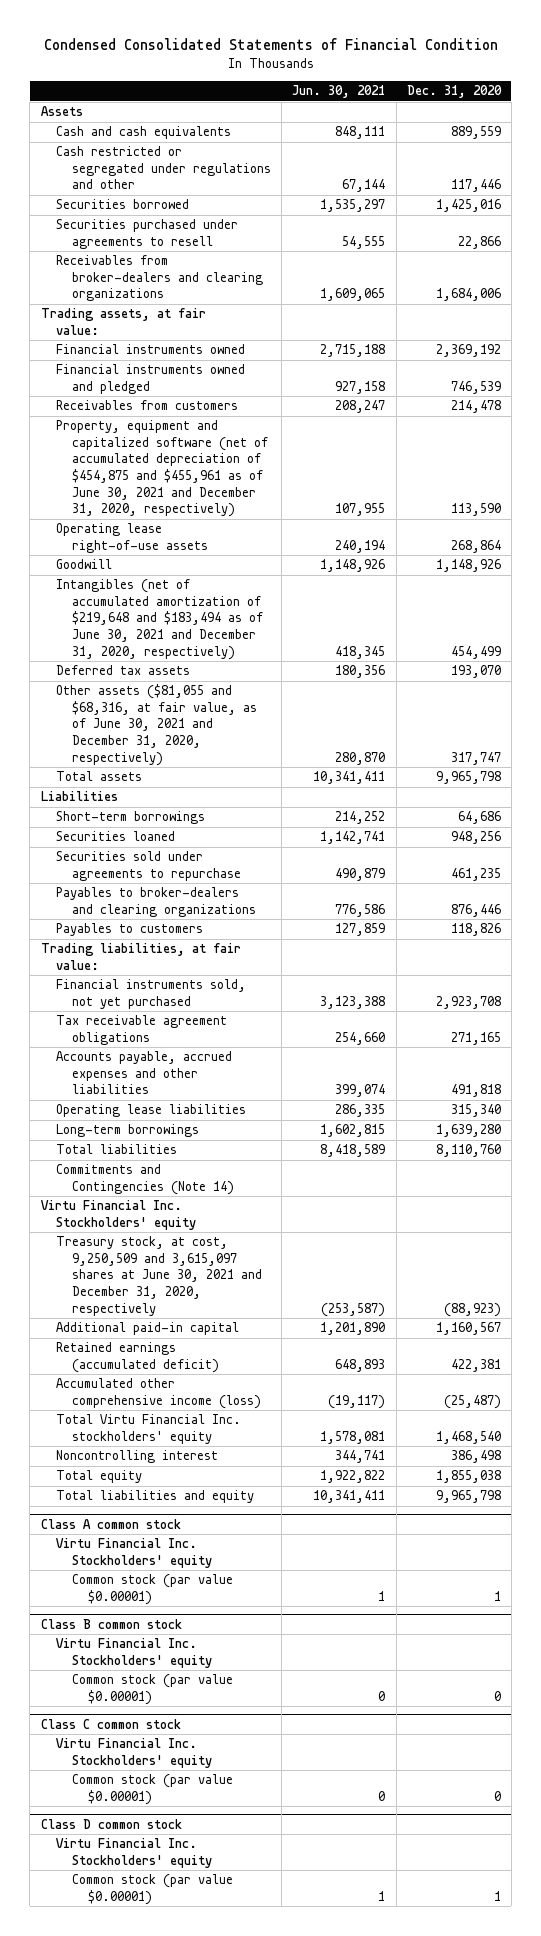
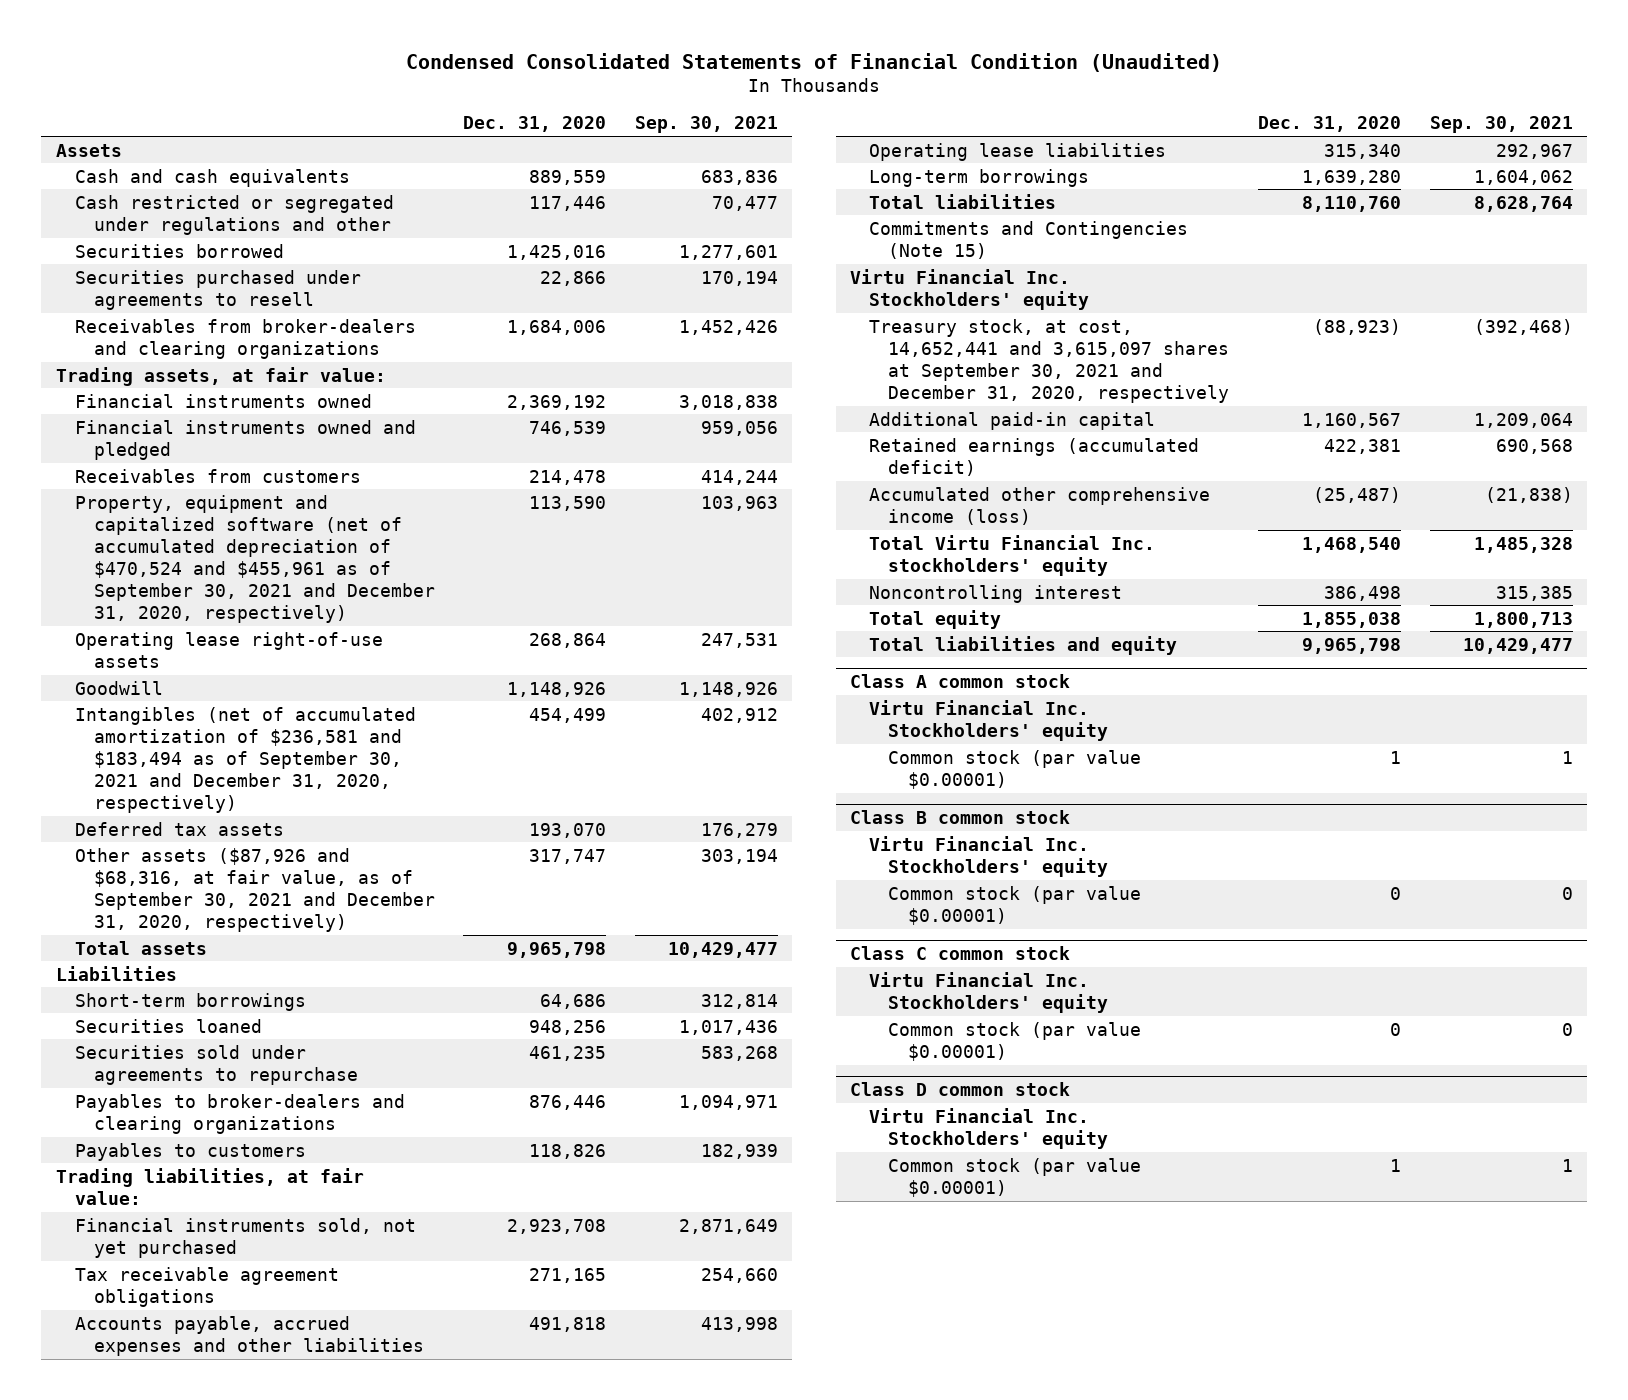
- Condensed Consolidated Statements of Financial Condition
+ Condensed Consolidated Statements of Financial Condition (Unaudited)
- | Jun. 30, 2021 | Dec. 31, 2020
+ | Dec. 31, 2020 | Sep. 30, 2021
- Property, equipment and capitalized software (net of accumulated depreciation of $454,875 and $455,961 as of June 30, 2021 and December 31, 2020, respectively) | 107,955 | 113,590
+ Property, equipment and capitalized software (net of accumulated depreciation of $470,524 and $455,961 as of September 30, 2021 and December 31, 2020, respectively) | 113,590 | 103,963
- Intangibles (net of accumulated amortization of $219,648 and $183,494 as of June 30, 2021 and December 31, 2020, respectively) | 418,345 | 454,499
+ Intangibles (net of accumulated amortization of $236,581 and $183,494 as of September 30, 2021 and December 31, 2020, respectively) | 454,499 | 402,912
- Other assets ($81,055 and $68,316, at fair value, as of June 30, 2021 and December 31, 2020, respectively) | 280,870 | 317,747
+ Other assets ($87,926 and $68,316, at fair value, as of September 30, 2021 and December 31, 2020, respectively) | 317,747 | 303,194
- Commitments and Contingencies (Note 14)
+ Commitments and Contingencies (Note 15)
- Treasury stock, at cost, 9,250,509 and 3,615,097 shares at June 30, 2021 and December 31, 2020, respectively | (253,587) | (88,923)
+ Treasury stock, at cost, 14,652,441 and 3,615,097 shares at September 30, 2021 and December 31, 2020, respectively | (88,923) | (392,468)

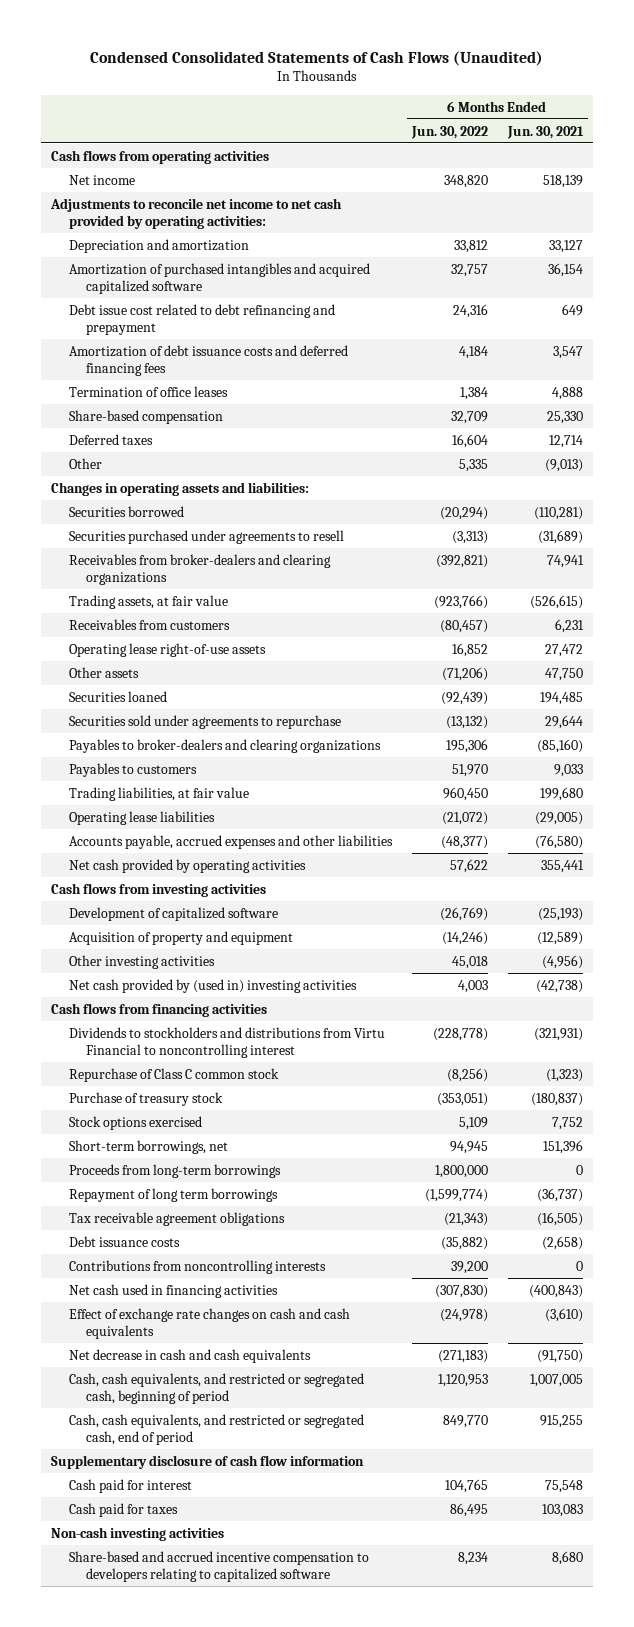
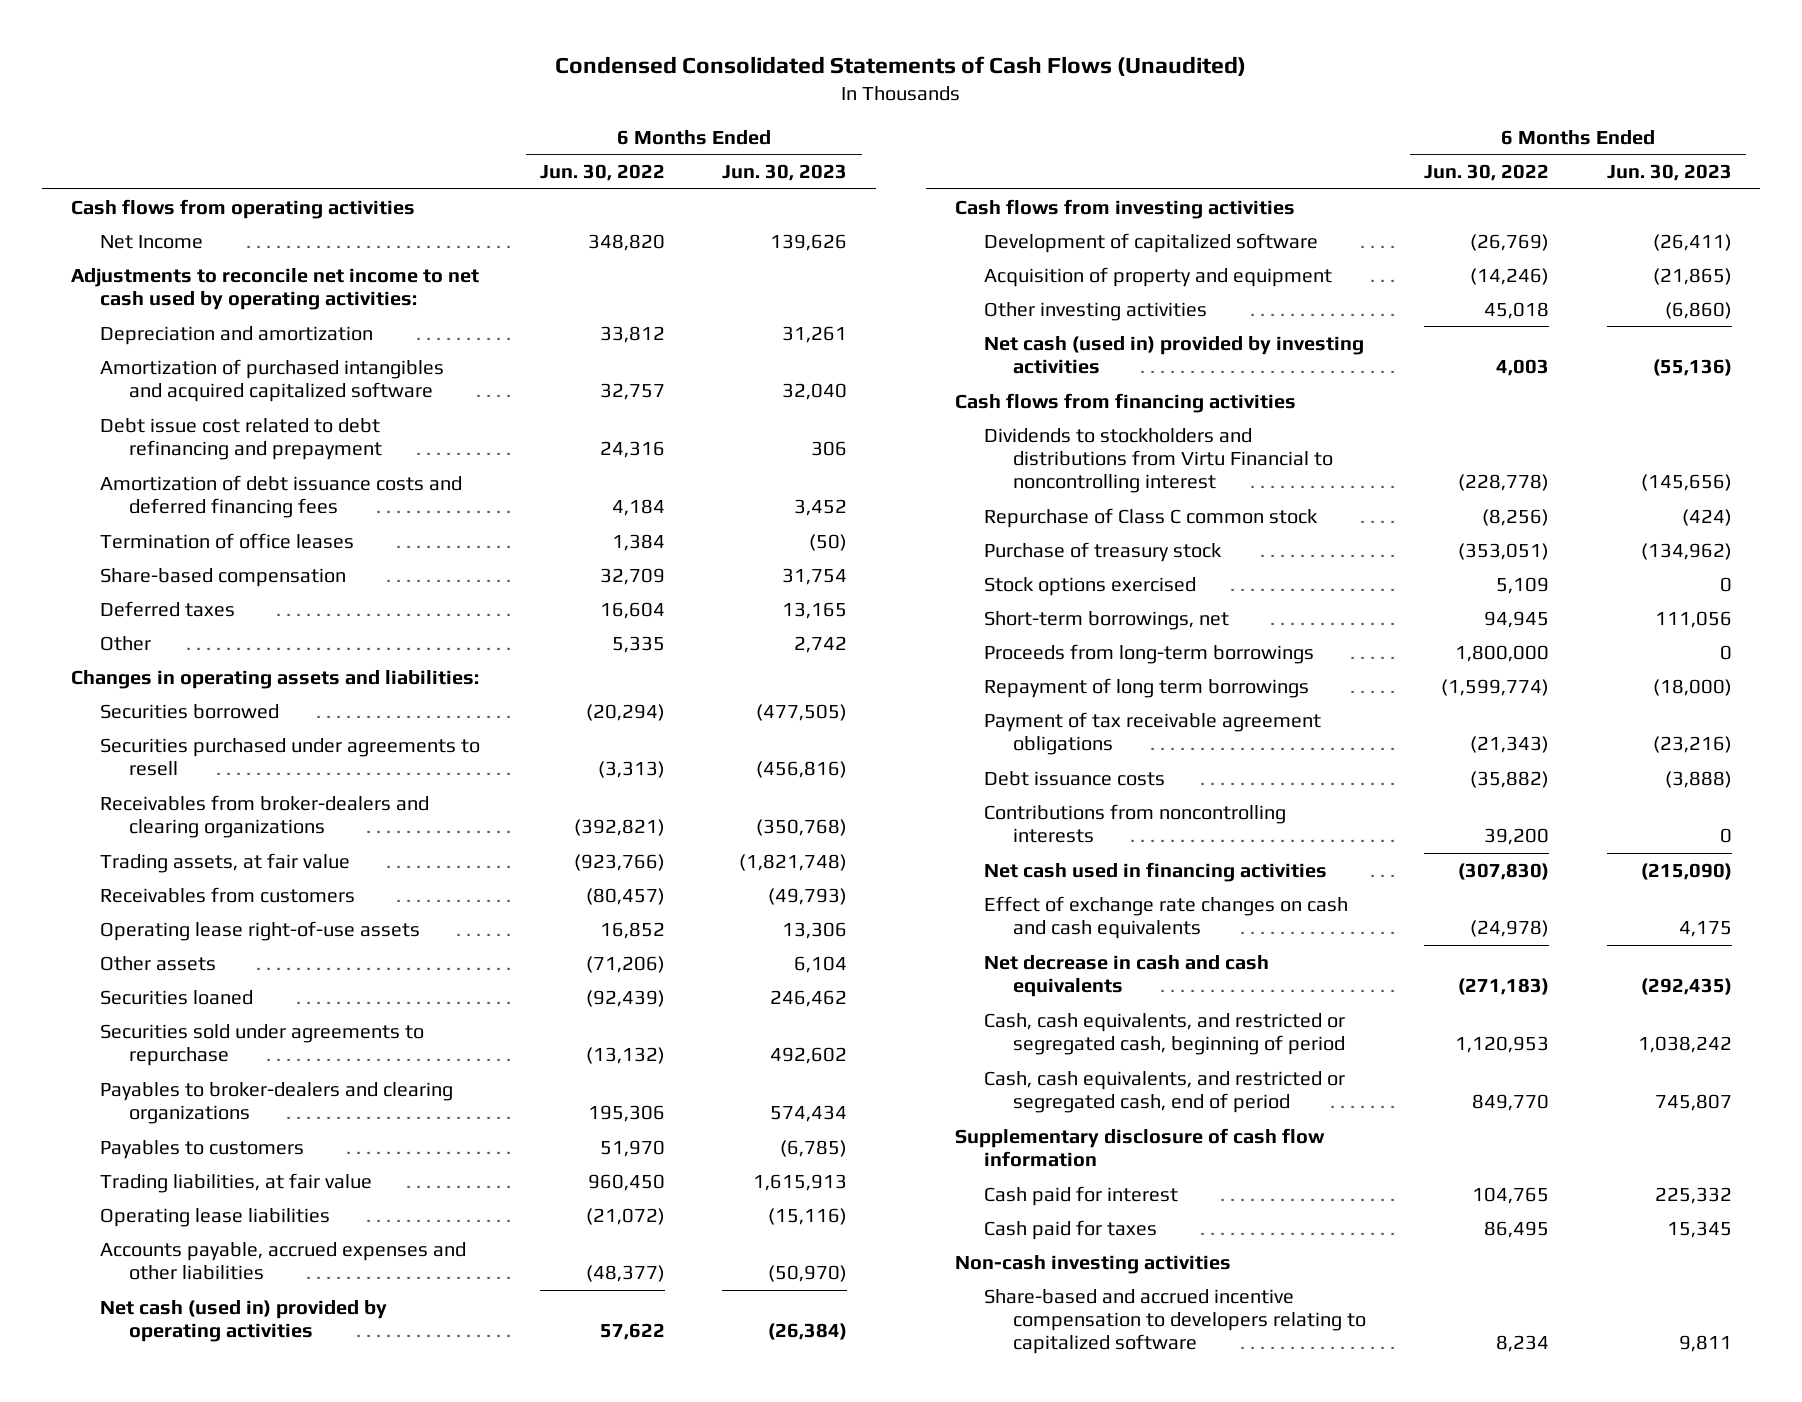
- | 6 Months Ended Jun. 30, 2022 | 6 Months Ended Jun. 30, 2021
+ | 6 Months Ended Jun. 30, 2022 | 6 Months Ended Jun. 30, 2023
- Net income | 348,820 | 518,139
- Adjustments to reconcile net income to net cash provided by operating activities:
+ Net Income | 348,820 | 139,626
+ Adjustments to reconcile net income to net cash used by operating activities:
- Net cash provided by operating activities | 57,622 | 355,441
+ Net cash (used in) provided by operating activities | 57,622 | (26,384)
- Net cash provided by (used in) investing activities | 4,003 | (42,738)
+ Net cash (used in) provided by investing activities | 4,003 | (55,136)
- Tax receivable agreement obligations | (21,343) | (16,505)
+ Payment of tax receivable agreement obligations | (21,343) | (23,216)

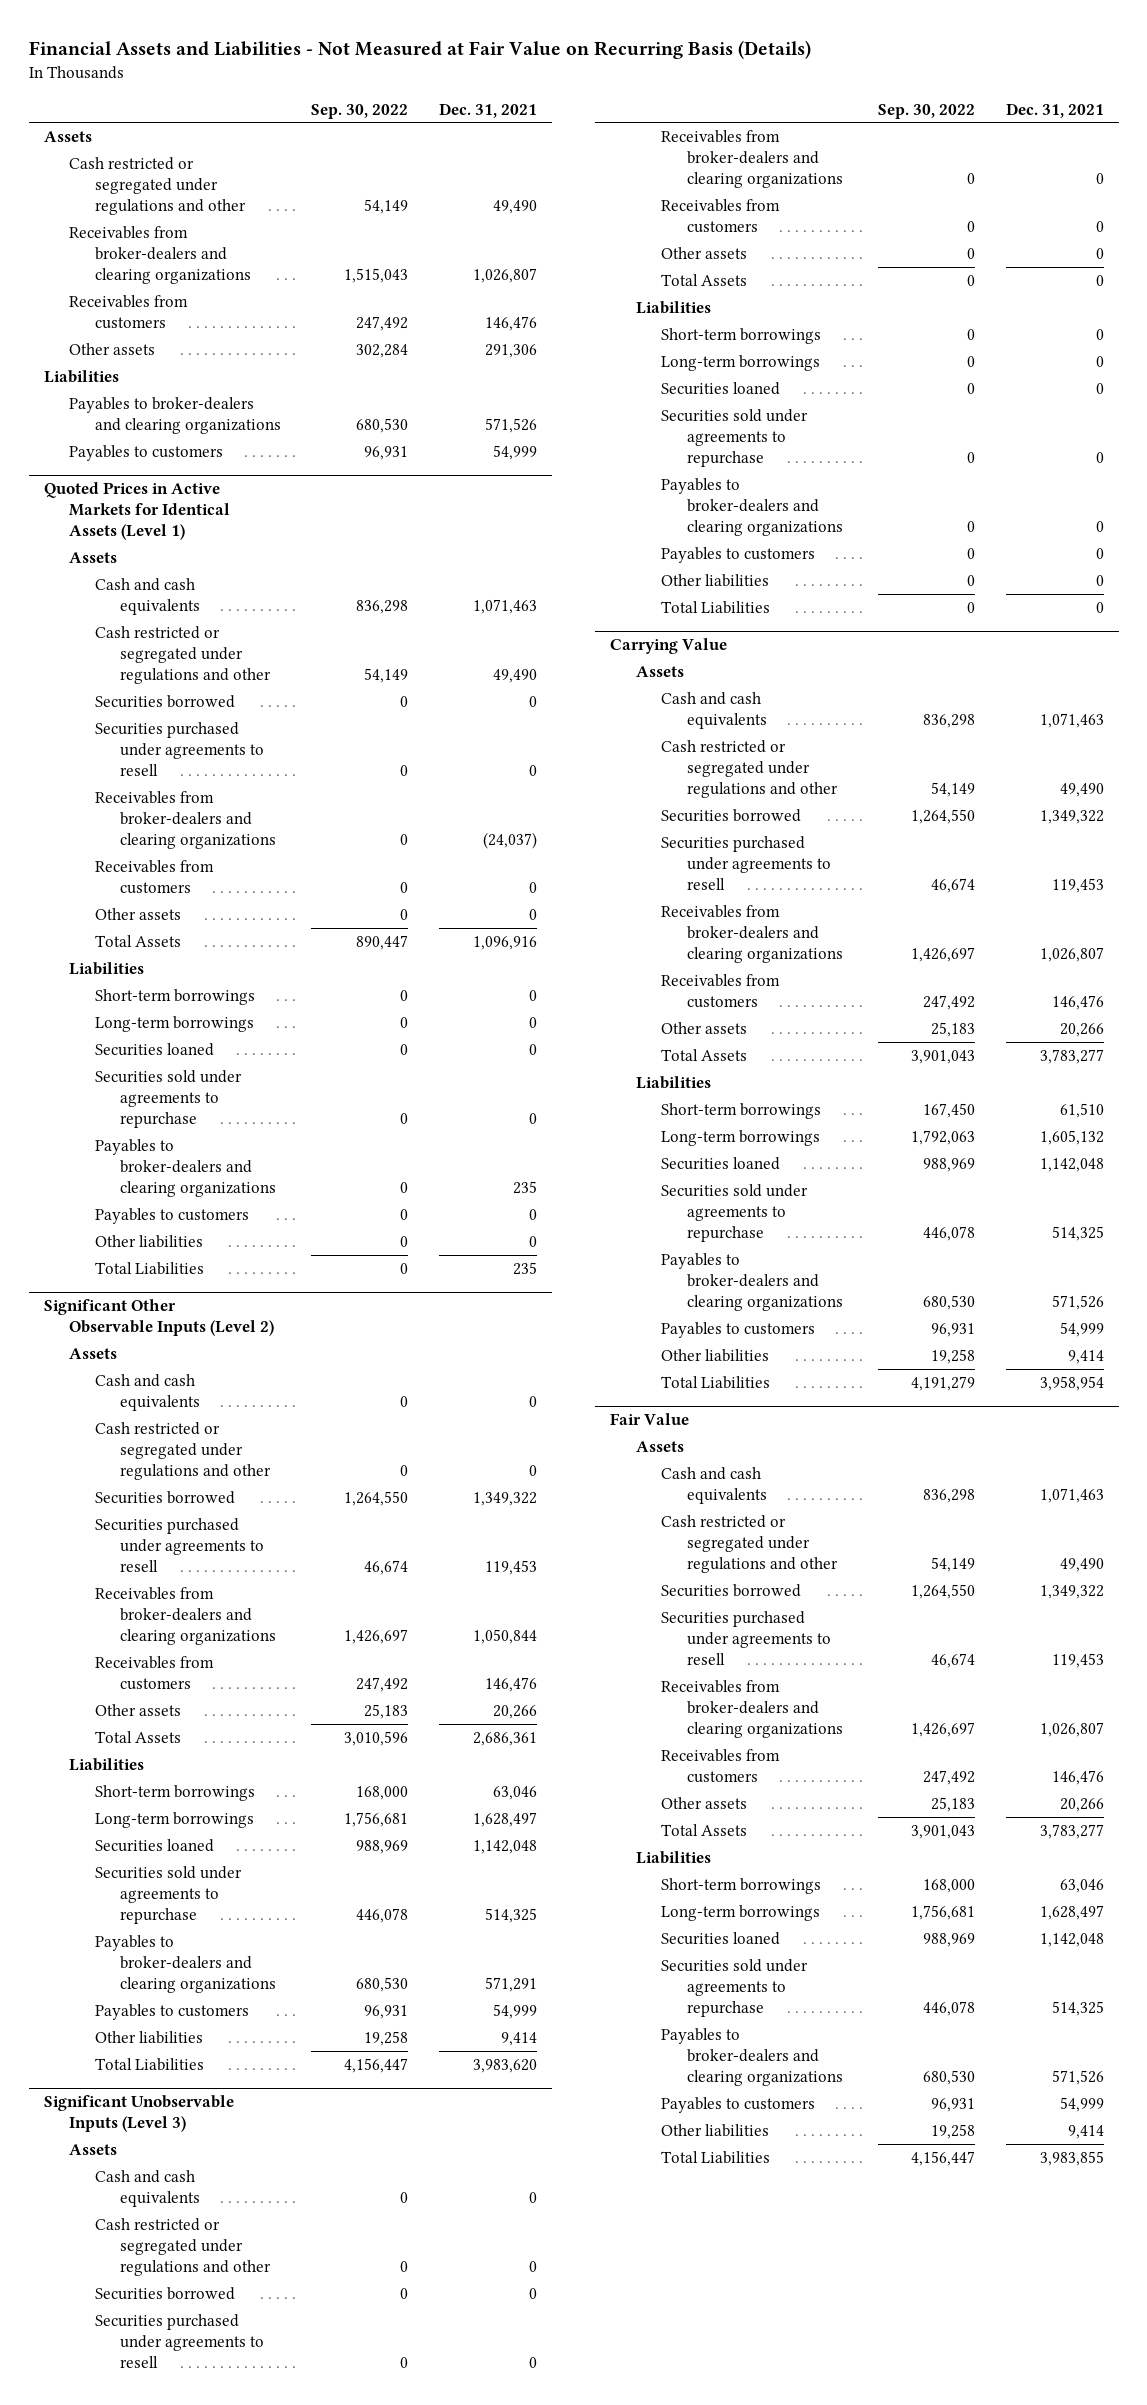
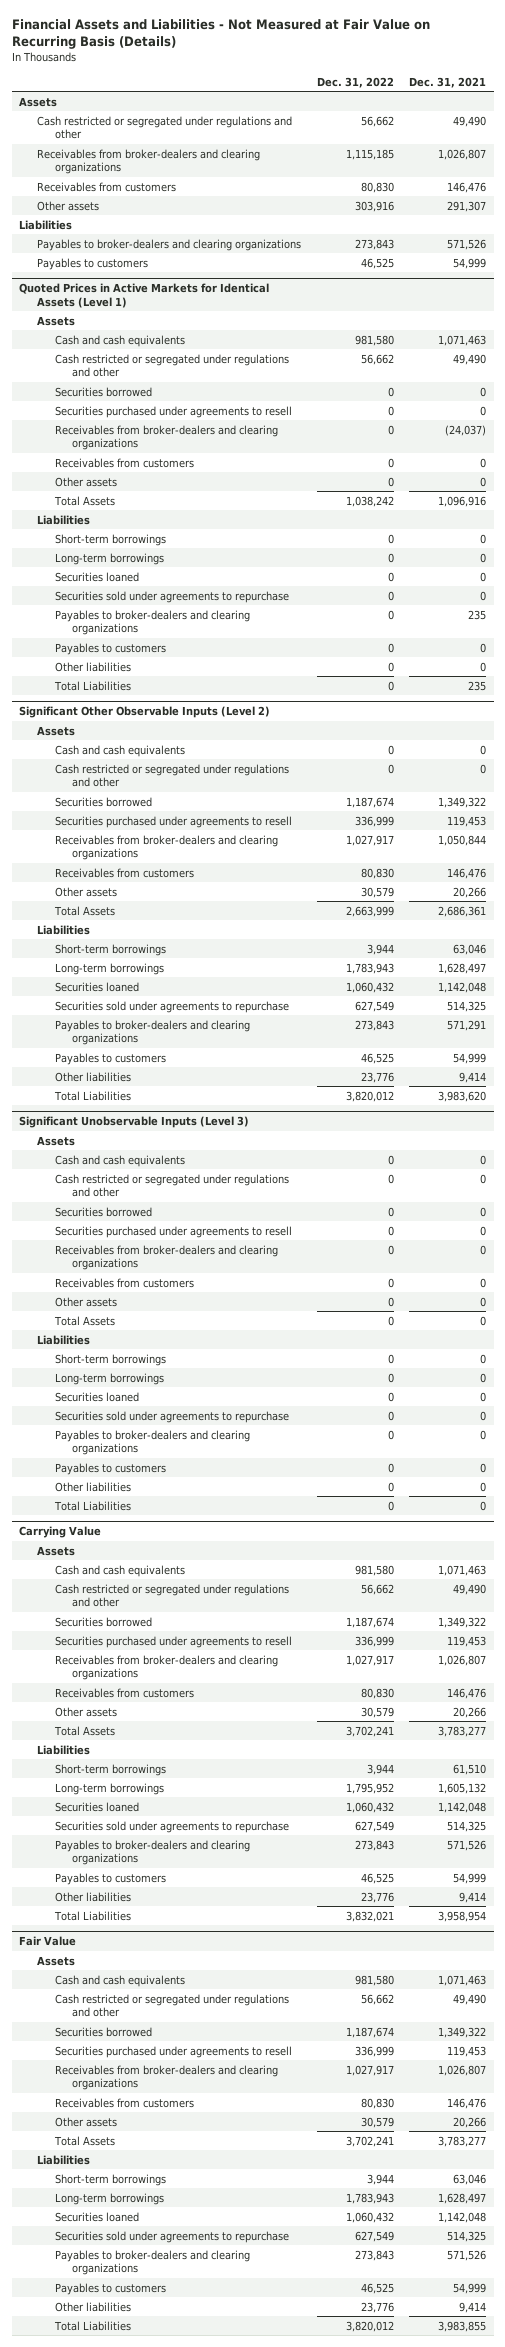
- | Sep. 30, 2022 | Dec. 31, 2021
+ | Dec. 31, 2022 | Dec. 31, 2021
- Other assets | 302,284 | 291,306
+ Other assets | 303,916 | 291,307

